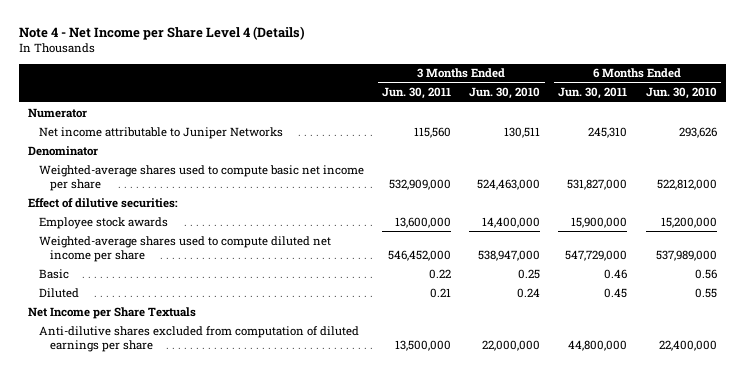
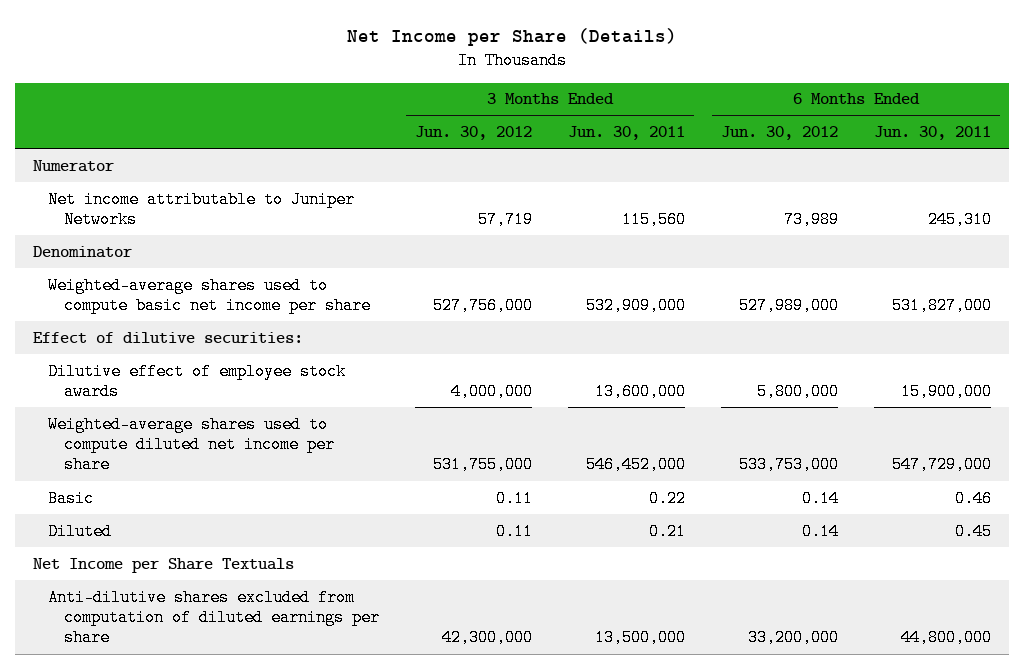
- Note 4 - Net Income per Share Level 4 (Details)
+ Net Income per Share (Details)
- | 3 Months Ended Jun. 30, 2011 | 3 Months Ended Jun. 30, 2010 | 6 Months Ended Jun. 30, 2011 | 6 Months Ended Jun. 30, 2010
+ | 3 Months Ended Jun. 30, 2012 | 3 Months Ended Jun. 30, 2011 | 6 Months Ended Jun. 30, 2012 | 6 Months Ended Jun. 30, 2011
- Employee stock awards | 13,600,000 | 14,400,000 | 15,900,000 | 15,200,000
+ Dilutive effect of employee stock awards | 4,000,000 | 13,600,000 | 5,800,000 | 15,900,000

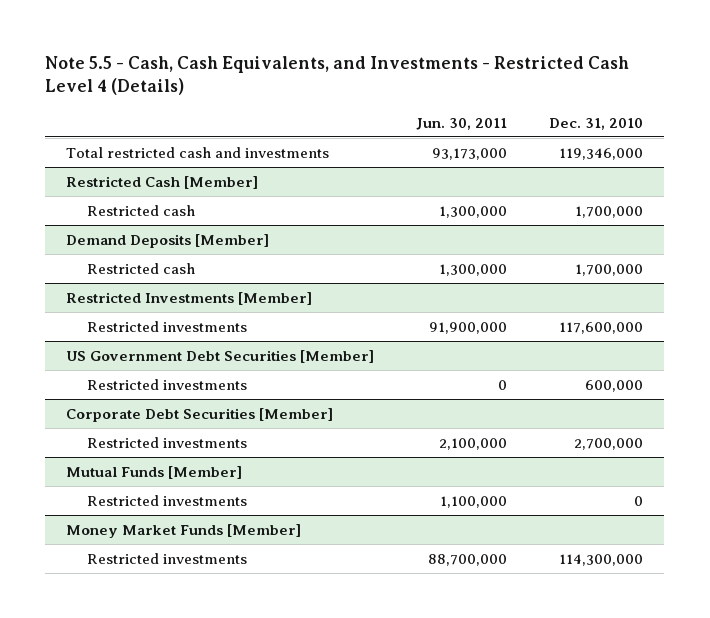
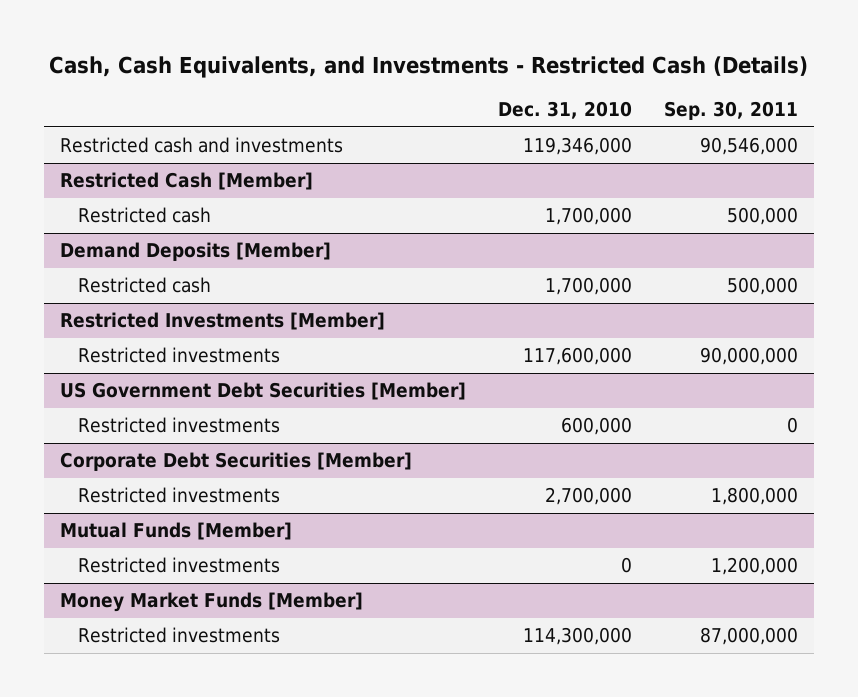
- Note 5.5 - Cash, Cash Equivalents, and Investments - Restricted Cash Level 4 (Details)
+ Cash, Cash Equivalents, and Investments - Restricted Cash (Details)
- | Jun. 30, 2011 | Dec. 31, 2010
+ | Dec. 31, 2010 | Sep. 30, 2011
- Total restricted cash and investments | 93,173,000 | 119,346,000
+ Restricted cash and investments | 119,346,000 | 90,546,000

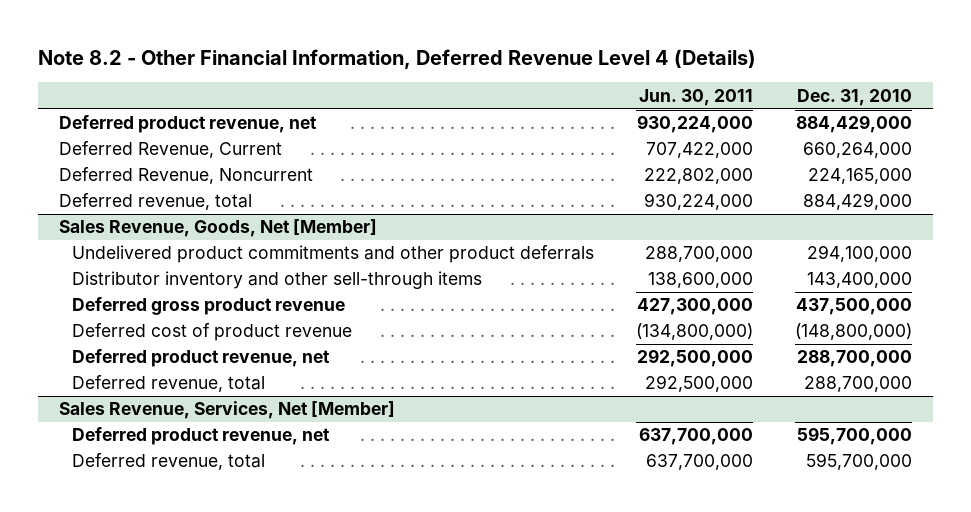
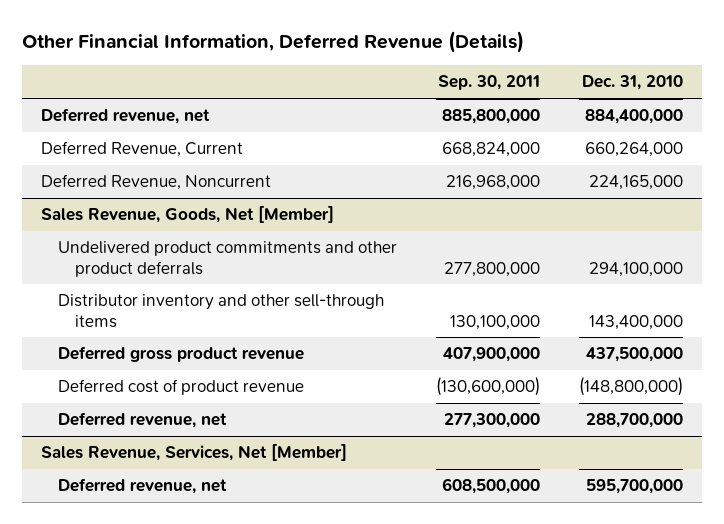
- Note 8.2 - Other Financial Information, Deferred Revenue Level 4 (Details)
+ Other Financial Information, Deferred Revenue (Details)
- | Jun. 30, 2011 | Dec. 31, 2010
+ | Sep. 30, 2011 | Dec. 31, 2010
- Deferred product revenue, net | 930,224,000 | 884,429,000
+ Deferred revenue, net | 885,800,000 | 884,400,000
- Deferred revenue, total | 930,224,000 | 884,429,000
@ Sales Revenue, Goods, Net [Member]
- Deferred product revenue, net | 292,500,000 | 288,700,000
- Deferred revenue, total | 292,500,000 | 288,700,000
+ Deferred revenue, net | 277,300,000 | 288,700,000
@ Sales Revenue, Services, Net [Member]
- Deferred product revenue, net | 637,700,000 | 595,700,000
- Deferred revenue, total | 637,700,000 | 595,700,000
+ Deferred revenue, net | 608,500,000 | 595,700,000

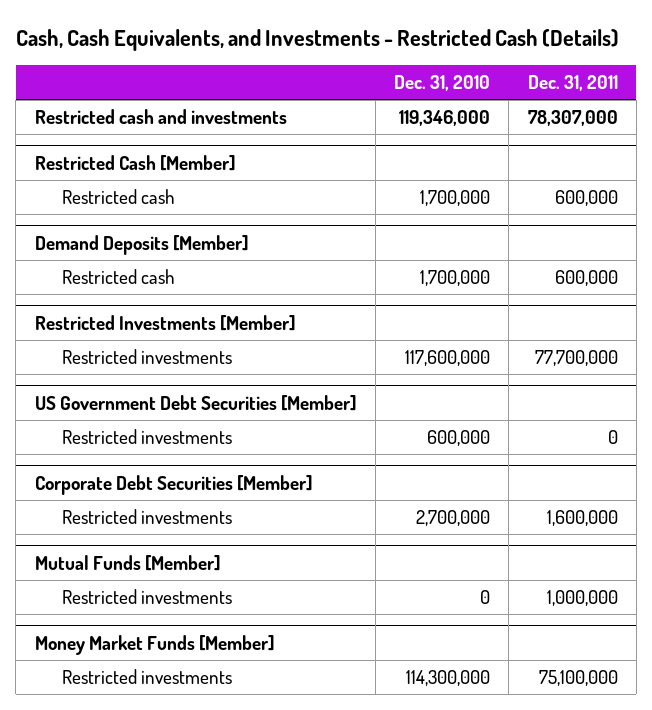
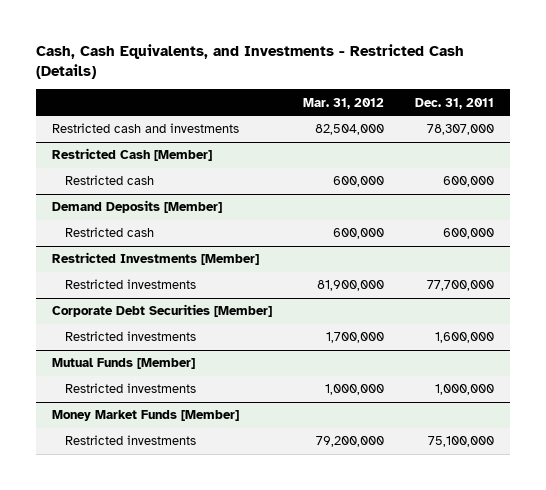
- | Dec. 31, 2010 | Dec. 31, 2011
+ | Mar. 31, 2012 | Dec. 31, 2011
- US Government Debt Securities [Member]
- Restricted investments | 600,000 | 0

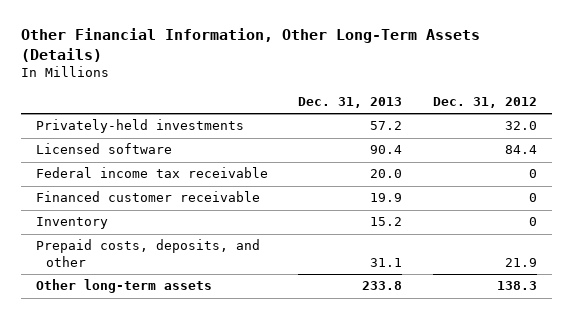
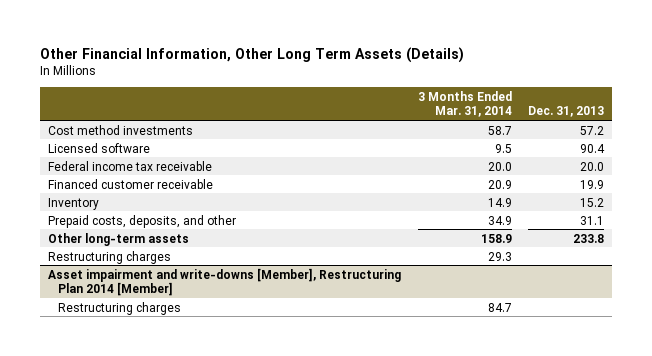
- Other Financial Information, Other Long-Term Assets (Details)
+ Other Financial Information, Other Long Term Assets (Details)
- | Dec. 31, 2013 | Dec. 31, 2012
+ | 3 Months Ended Mar. 31, 2014 | Dec. 31, 2013
- Privately-held investments | 57.2 | 32.0
+ Cost method investments | 58.7 | 57.2
+ Restructuring charges | 29.3 |
+ Asset impairment and write-downs [Member], Restructuring Plan 2014 [Member]
+ Restructuring charges | 84.7 |

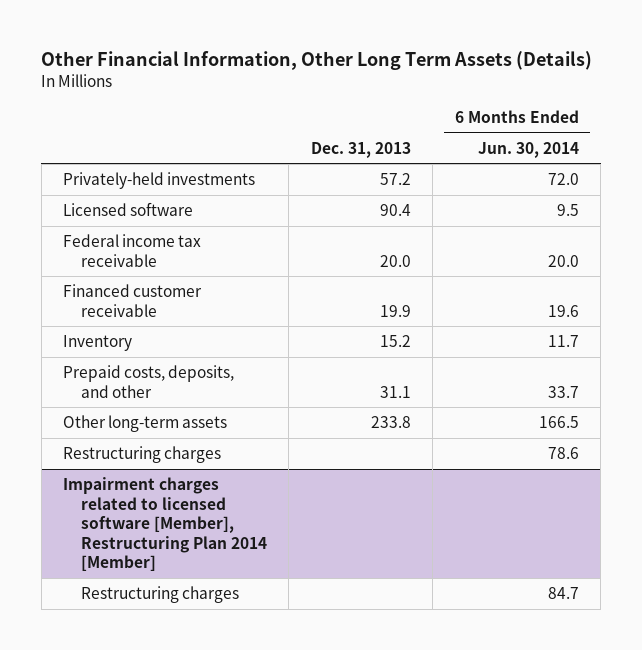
- | 3 Months Ended Mar. 31, 2014 | Dec. 31, 2013
+ | Dec. 31, 2013 | 6 Months Ended Jun. 30, 2014
- Cost method investments | 58.7 | 57.2
+ Privately-held investments | 57.2 | 72.0
- Asset impairment and write-downs [Member], Restructuring Plan 2014 [Member]
+ Impairment charges related to licensed software [Member], Restructuring Plan 2014 [Member]

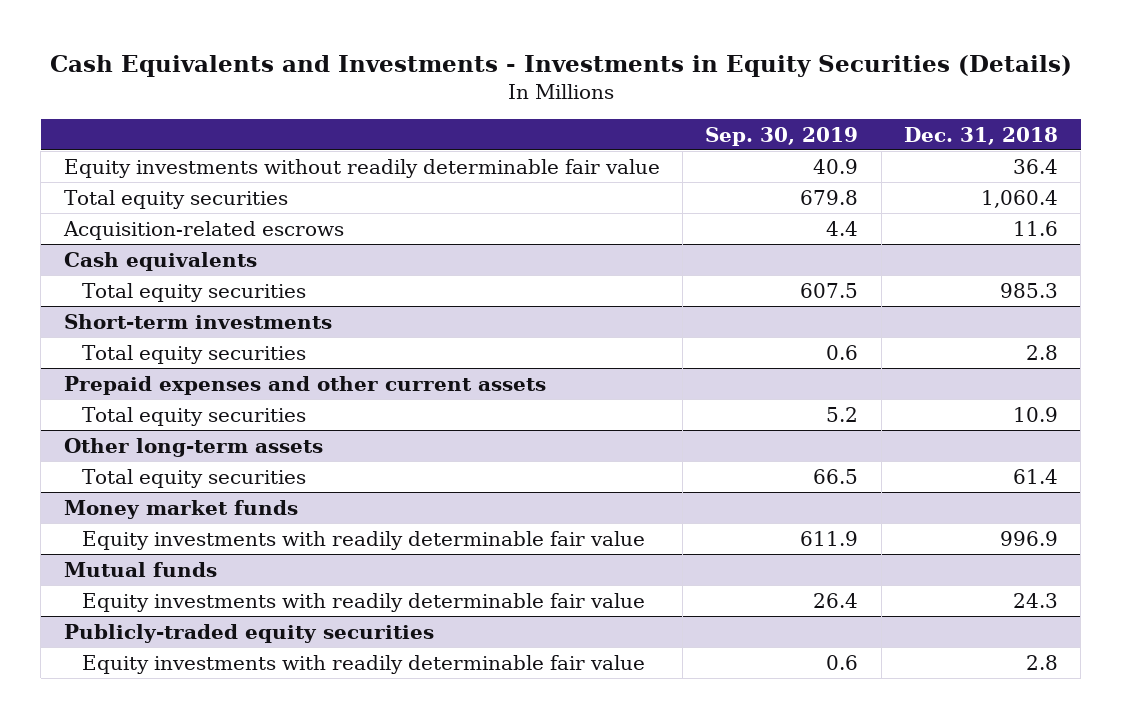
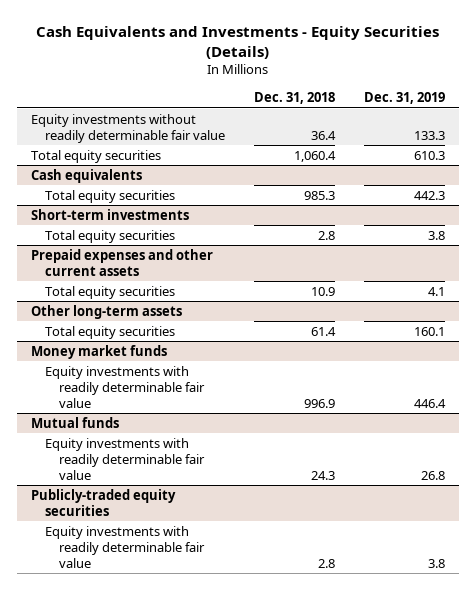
- Cash Equivalents and Investments - Investments in Equity Securities (Details)
+ Cash Equivalents and Investments - Equity Securities (Details)
- | Sep. 30, 2019 | Dec. 31, 2018
+ | Dec. 31, 2018 | Dec. 31, 2019
- Acquisition-related escrows | 4.4 | 11.6

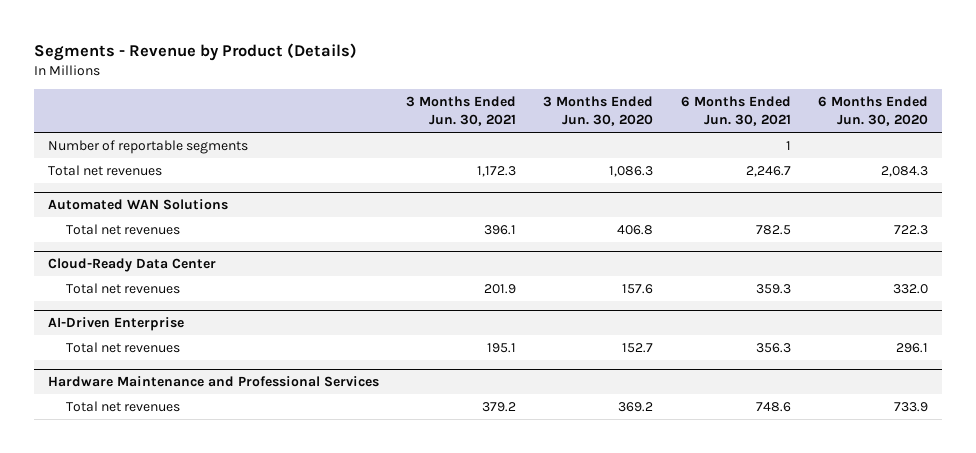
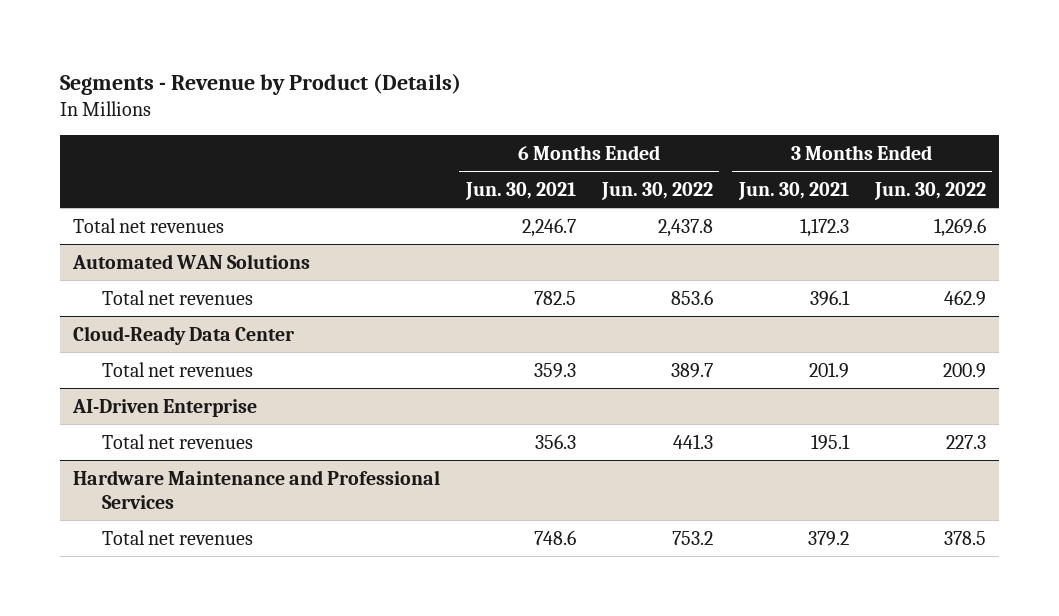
- | 3 Months Ended Jun. 30, 2021 | 3 Months Ended Jun. 30, 2020 | 6 Months Ended Jun. 30, 2021 | 6 Months Ended Jun. 30, 2020
+ | 6 Months Ended Jun. 30, 2021 | 6 Months Ended Jun. 30, 2022 | 3 Months Ended Jun. 30, 2021 | 3 Months Ended Jun. 30, 2022
- Number of reportable segments | | | 1 |

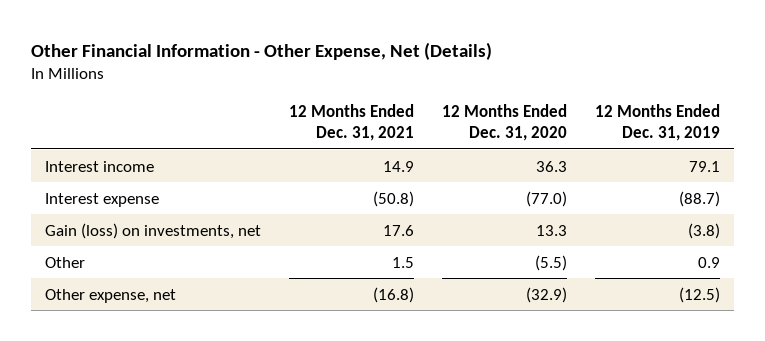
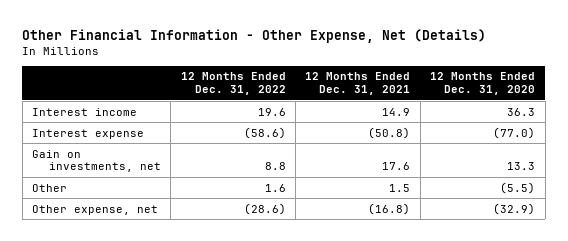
- | 12 Months Ended Dec. 31, 2021 | 12 Months Ended Dec. 31, 2020 | 12 Months Ended Dec. 31, 2019
+ | 12 Months Ended Dec. 31, 2022 | 12 Months Ended Dec. 31, 2021 | 12 Months Ended Dec. 31, 2020
- Gain (loss) on investments, net | 17.6 | 13.3 | (3.8)
+ Gain on investments, net | 8.8 | 17.6 | 13.3

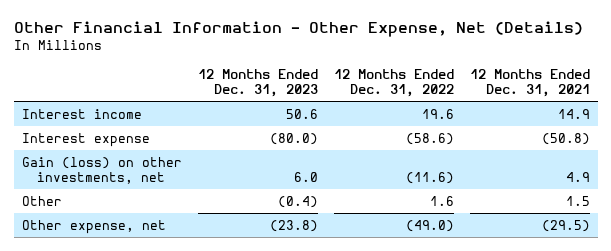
- | 12 Months Ended Dec. 31, 2022 | 12 Months Ended Dec. 31, 2021 | 12 Months Ended Dec. 31, 2020
+ | 12 Months Ended Dec. 31, 2023 | 12 Months Ended Dec. 31, 2022 | 12 Months Ended Dec. 31, 2021
- Gain on investments, net | 8.8 | 17.6 | 13.3
+ Gain (loss) on other investments, net | 6.0 | (11.6) | 4.9
- Other expense, net | (28.6) | (16.8) | (32.9)
+ Other expense, net | (23.8) | (49.0) | (29.5)

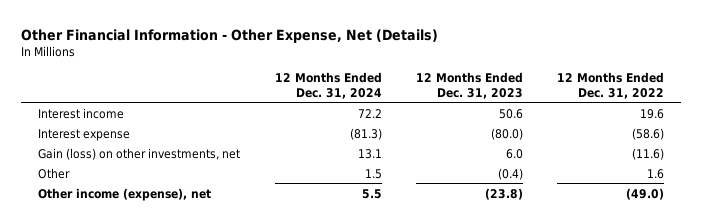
- | 12 Months Ended Dec. 31, 2023 | 12 Months Ended Dec. 31, 2022 | 12 Months Ended Dec. 31, 2021
+ | 12 Months Ended Dec. 31, 2024 | 12 Months Ended Dec. 31, 2023 | 12 Months Ended Dec. 31, 2022
- Other expense, net | (23.8) | (49.0) | (29.5)
+ Other income (expense), net | 5.5 | (23.8) | (49.0)

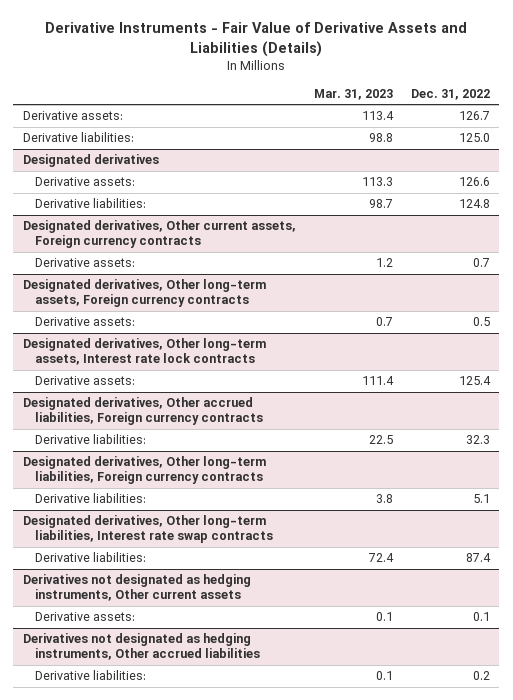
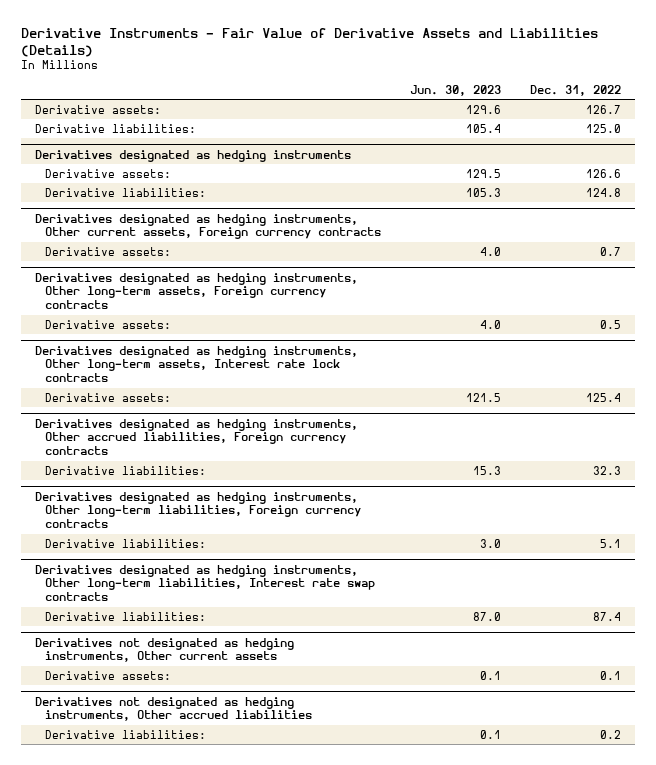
- | Mar. 31, 2023 | Dec. 31, 2022
+ | Jun. 30, 2023 | Dec. 31, 2022
- Designated derivatives
+ Derivatives designated as hedging instruments
- Designated derivatives, Other current assets, Foreign currency contracts
+ Derivatives designated as hedging instruments, Other current assets, Foreign currency contracts
- Designated derivatives, Other long-term assets, Foreign currency contracts
+ Derivatives designated as hedging instruments, Other long-term assets, Foreign currency contracts
- Designated derivatives, Other long-term assets, Interest rate lock contracts
+ Derivatives designated as hedging instruments, Other long-term assets, Interest rate lock contracts
- Designated derivatives, Other accrued liabilities, Foreign currency contracts
+ Derivatives designated as hedging instruments, Other accrued liabilities, Foreign currency contracts
- Designated derivatives, Other long-term liabilities, Foreign currency contracts
+ Derivatives designated as hedging instruments, Other long-term liabilities, Foreign currency contracts
- Designated derivatives, Other long-term liabilities, Interest rate swap contracts
+ Derivatives designated as hedging instruments, Other long-term liabilities, Interest rate swap contracts

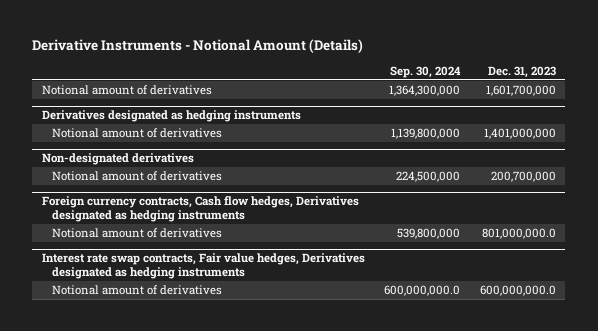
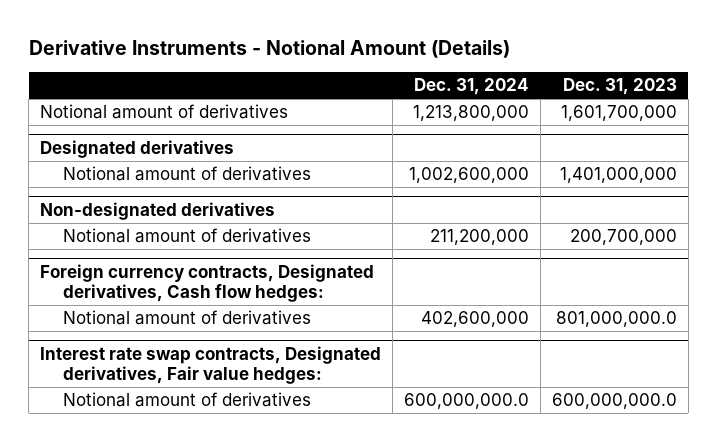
- | Sep. 30, 2024 | Dec. 31, 2023
+ | Dec. 31, 2024 | Dec. 31, 2023
- Derivatives designated as hedging instruments
+ Designated derivatives
- Foreign currency contracts, Cash flow hedges, Derivatives designated as hedging instruments
+ Foreign currency contracts, Designated derivatives, Cash flow hedges:
- Interest rate swap contracts, Fair value hedges, Derivatives designated as hedging instruments
+ Interest rate swap contracts, Designated derivatives, Fair value hedges:

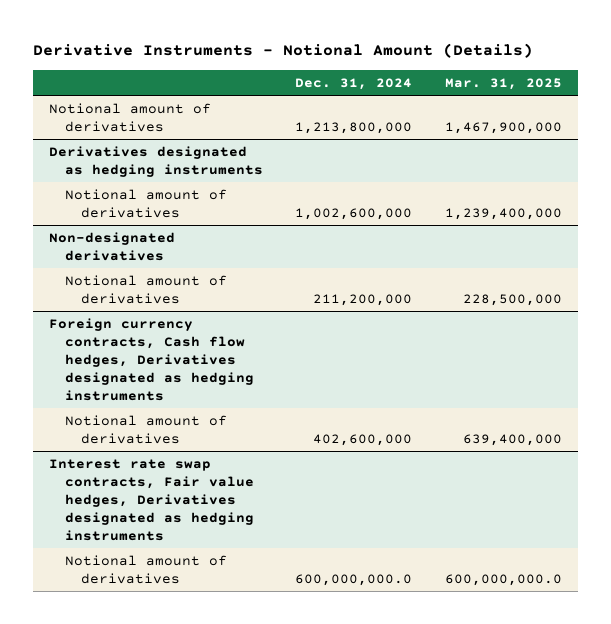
- | Dec. 31, 2024 | Dec. 31, 2023
+ | Dec. 31, 2024 | Mar. 31, 2025
- Designated derivatives
+ Derivatives designated as hedging instruments
- Foreign currency contracts, Designated derivatives, Cash flow hedges:
+ Foreign currency contracts, Cash flow hedges, Derivatives designated as hedging instruments
- Interest rate swap contracts, Designated derivatives, Fair value hedges:
+ Interest rate swap contracts, Fair value hedges, Derivatives designated as hedging instruments

